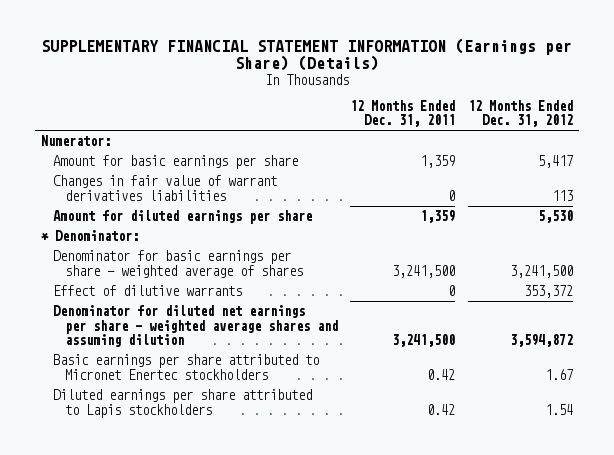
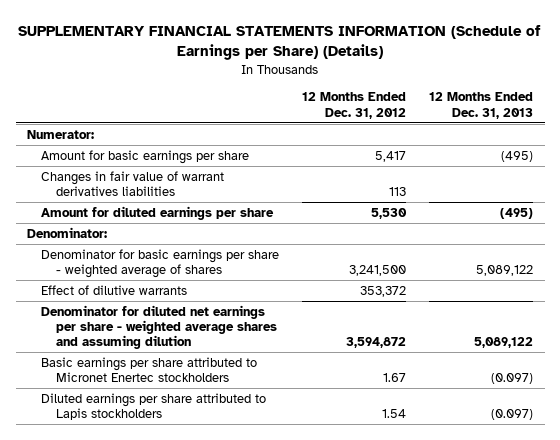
- SUPPLEMENTARY FINANCIAL STATEMENT INFORMATION (Earnings per Share) (Details)
+ SUPPLEMENTARY FINANCIAL STATEMENTS INFORMATION (Schedule of Earnings per Share) (Details)
- | 12 Months Ended Dec. 31, 2011 | 12 Months Ended Dec. 31, 2012
+ | 12 Months Ended Dec. 31, 2012 | 12 Months Ended Dec. 31, 2013
- * Denominator:
+ Denominator:

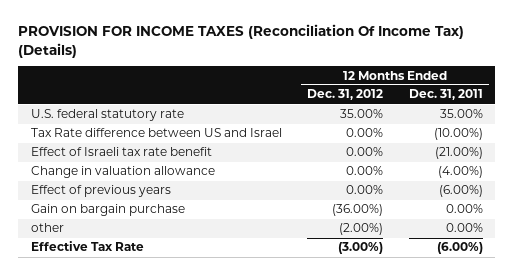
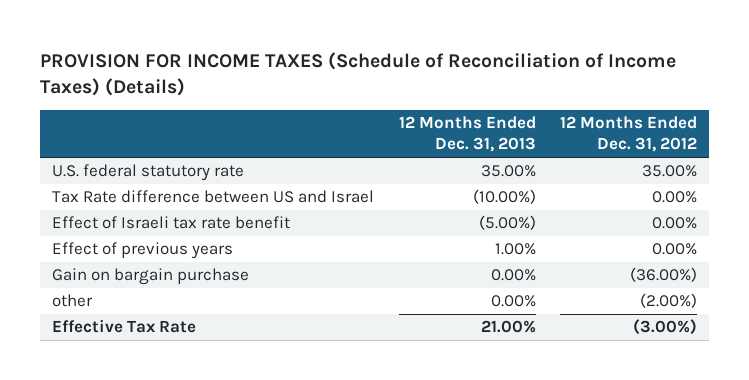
- PROVISION FOR INCOME TAXES (Reconciliation Of Income Tax) (Details)
+ PROVISION FOR INCOME TAXES (Schedule of Reconciliation of Income Taxes) (Details)
- | 12 Months Ended Dec. 31, 2012 | 12 Months Ended Dec. 31, 2011
+ | 12 Months Ended Dec. 31, 2013 | 12 Months Ended Dec. 31, 2012
- Change in valuation allowance | 0.00% | (4.00%)

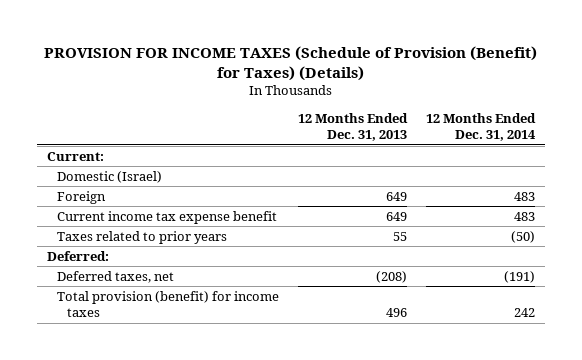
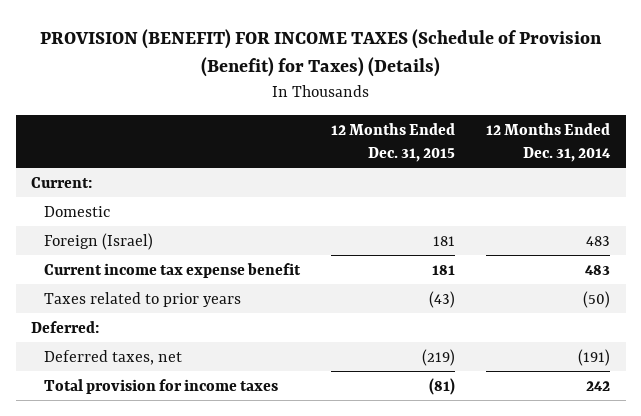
- PROVISION FOR INCOME TAXES (Schedule of Provision (Benefit) for Taxes) (Details)
+ PROVISION (BENEFIT) FOR INCOME TAXES (Schedule of Provision (Benefit) for Taxes) (Details)
- | 12 Months Ended Dec. 31, 2013 | 12 Months Ended Dec. 31, 2014
+ | 12 Months Ended Dec. 31, 2015 | 12 Months Ended Dec. 31, 2014
- Domestic (Israel)
- Foreign | 649 | 483
+ Domestic
+ Foreign (Israel) | 181 | 483
- Total provision (benefit) for income taxes | 496 | 242
+ Total provision for income taxes | (81) | 242

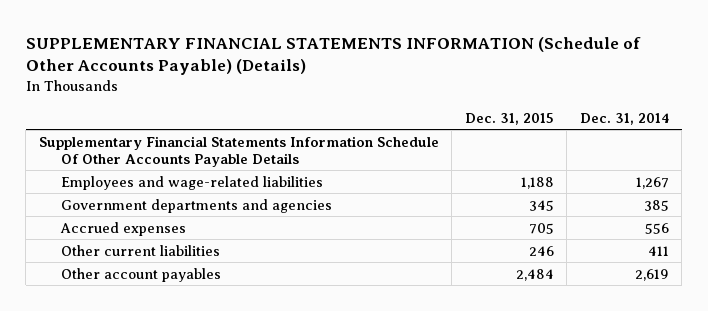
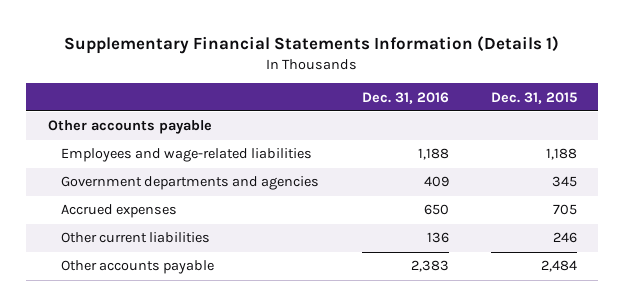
- SUPPLEMENTARY FINANCIAL STATEMENTS INFORMATION (Schedule of Other Accounts Payable) (Details)
+ Supplementary Financial Statements Information (Details 1)
- | Dec. 31, 2015 | Dec. 31, 2014
+ | Dec. 31, 2016 | Dec. 31, 2015
- Supplementary Financial Statements Information Schedule Of Other Accounts Payable Details
+ Other accounts payable
- Other account payables | 2,484 | 2,619
+ Other accounts payable | 2,383 | 2,484

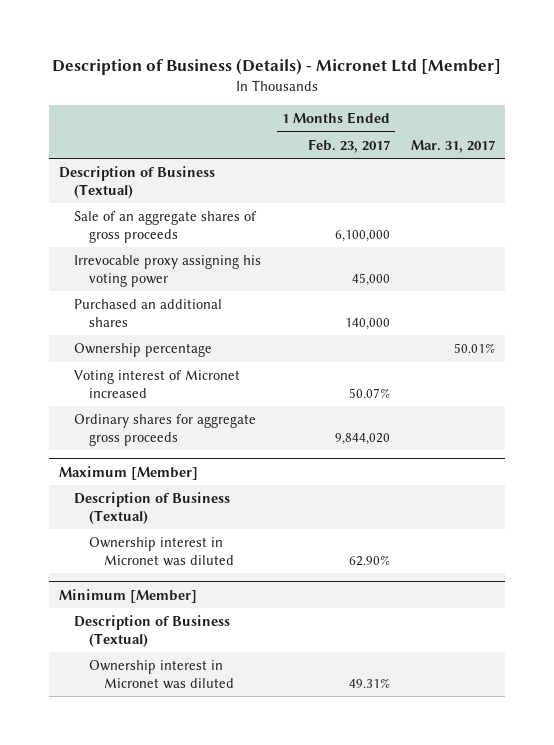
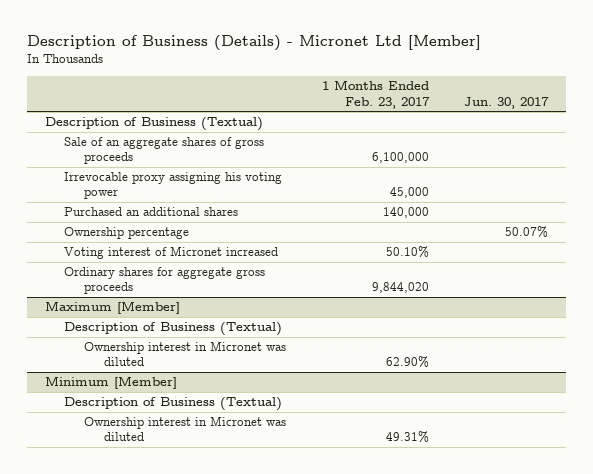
- | 1 Months Ended Feb. 23, 2017 | Mar. 31, 2017
+ | 1 Months Ended Feb. 23, 2017 | Jun. 30, 2017
- Voting interest of Micronet increased | 50.07% |
+ Voting interest of Micronet increased | 50.10% |

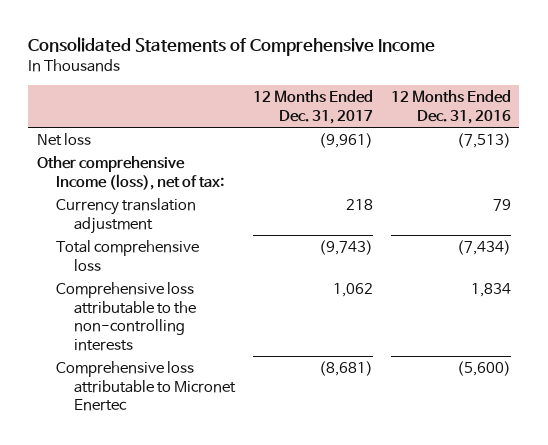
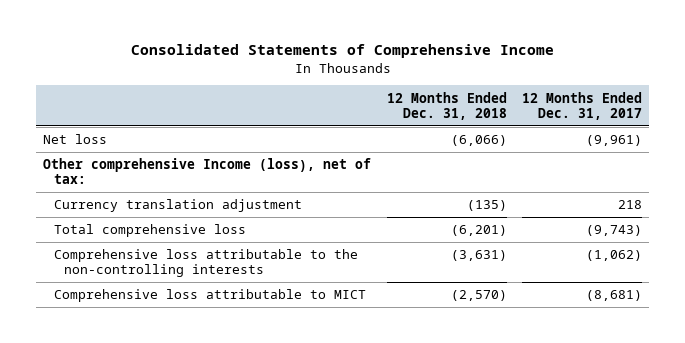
- | 12 Months Ended Dec. 31, 2017 | 12 Months Ended Dec. 31, 2016
+ | 12 Months Ended Dec. 31, 2018 | 12 Months Ended Dec. 31, 2017
- Comprehensive loss attributable to the non-controlling interests | 1,062 | 1,834
- Comprehensive loss attributable to Micronet Enertec | (8,681) | (5,600)
+ Comprehensive loss attributable to the non-controlling interests | (3,631) | (1,062)
+ Comprehensive loss attributable to MICT | (2,570) | (8,681)

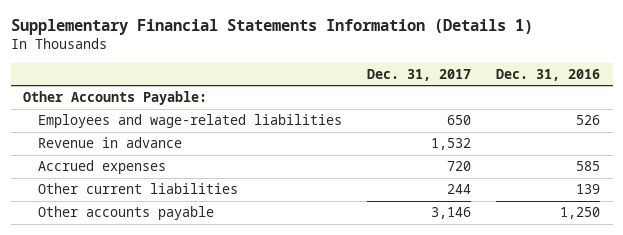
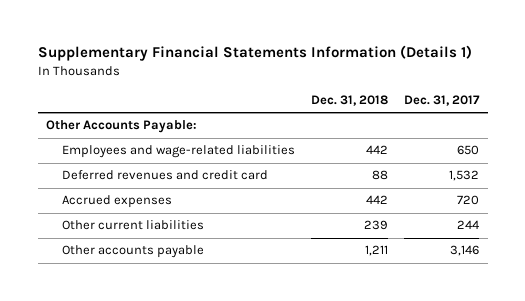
- | Dec. 31, 2017 | Dec. 31, 2016
+ | Dec. 31, 2018 | Dec. 31, 2017
- Revenue in advance | 1,532 |
+ Deferred revenues and credit card | 88 | 1,532

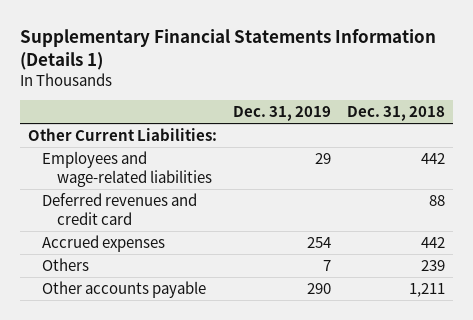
- | Dec. 31, 2018 | Dec. 31, 2017
+ | Dec. 31, 2019 | Dec. 31, 2018
- Other Accounts Payable:
+ Other Current Liabilities:
- Other current liabilities | 239 | 244
+ Others | 7 | 239

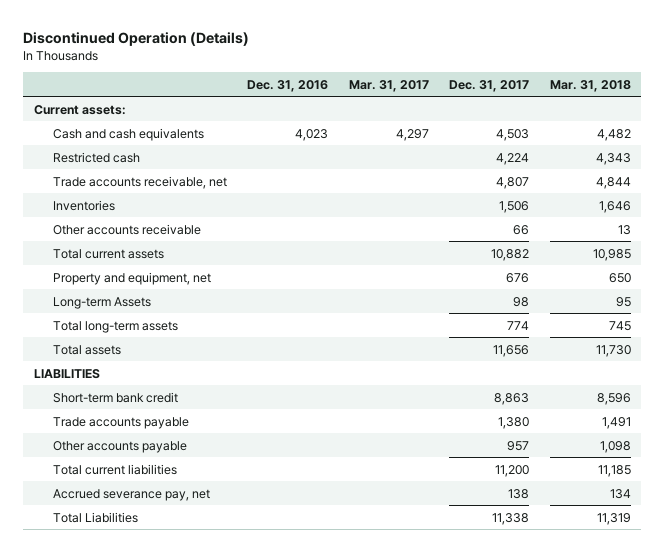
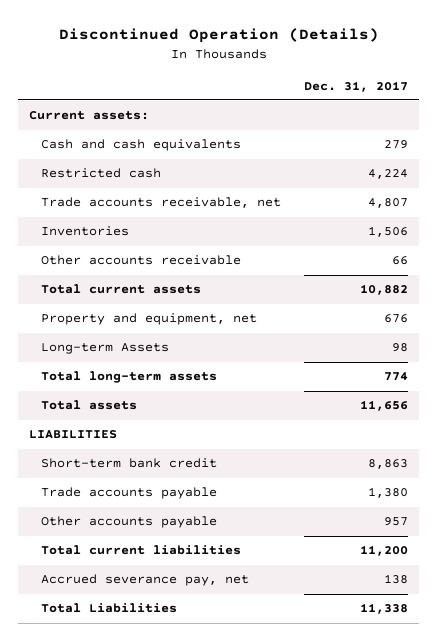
- | Dec. 31, 2016 | Mar. 31, 2017 | Dec. 31, 2017 | Mar. 31, 2018
+ | Dec. 31, 2017
- Cash and cash equivalents | 4,023 | 4,297 | 4,503 | 4,482
+ Cash and cash equivalents | 279

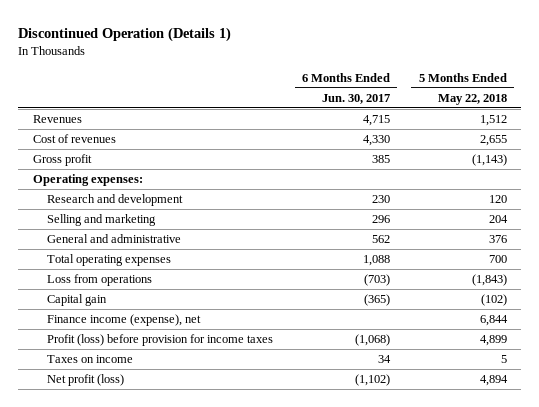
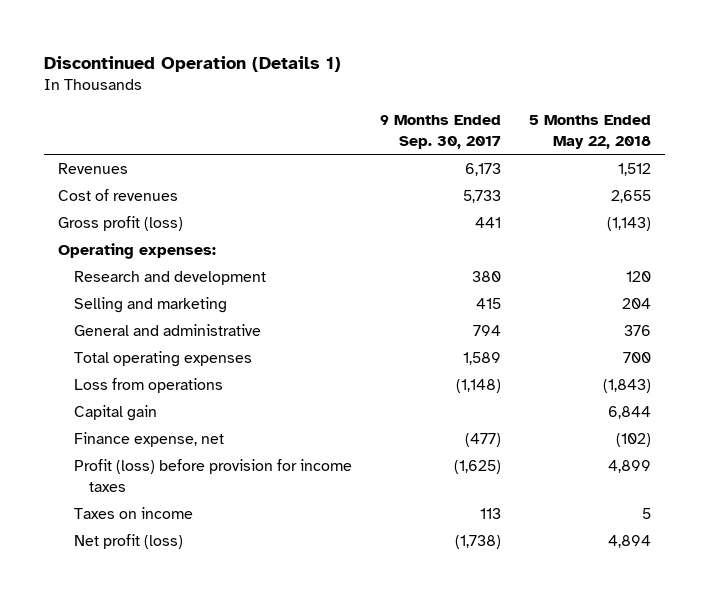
- | 6 Months Ended Jun. 30, 2017 | 5 Months Ended May 22, 2018
+ | 9 Months Ended Sep. 30, 2017 | 5 Months Ended May 22, 2018
- Gross profit | 385 | (1,143)
+ Gross profit (loss) | 441 | (1,143)
- Capital gain | (365) | (102)
- Finance income (expense), net | | 6,844
+ Capital gain | | 6,844
+ Finance expense, net | (477) | (102)

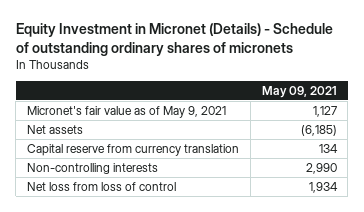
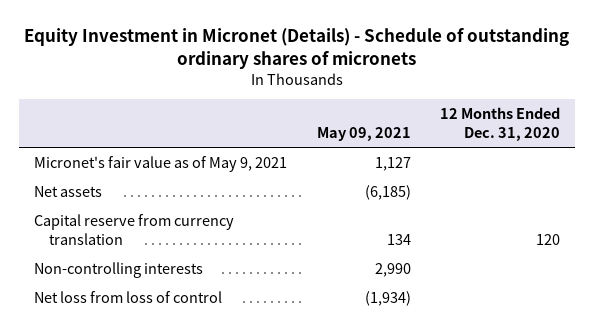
- | May 09, 2021
+ | May 09, 2021 | 12 Months Ended Dec. 31, 2020
- Net loss from loss of control | 1,934
+ Net loss from loss of control | (1,934) |

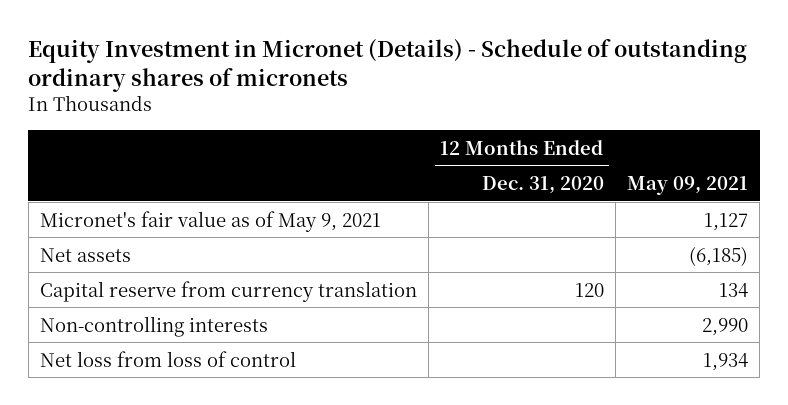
- | May 09, 2021 | 12 Months Ended Dec. 31, 2020
+ | 12 Months Ended Dec. 31, 2020 | May 09, 2021
- Net loss from loss of control | (1,934) |
+ Net loss from loss of control | | 1,934

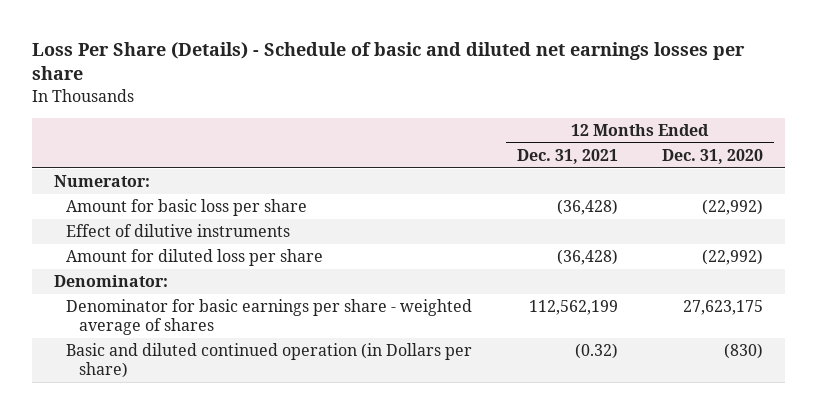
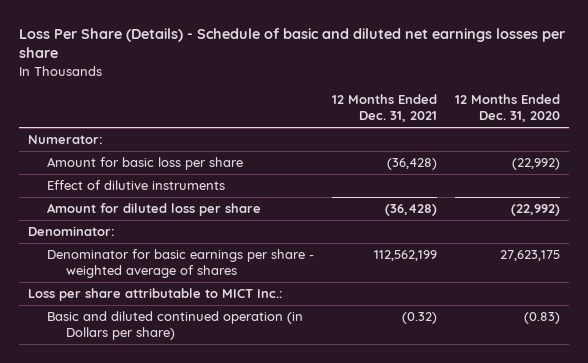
- Basic and diluted continued operation (in Dollars per share) | (0.32) | (830)
+ Loss per share attributable to MICT Inc.:
+ Basic and diluted continued operation (in Dollars per share) | (0.32) | (0.83)

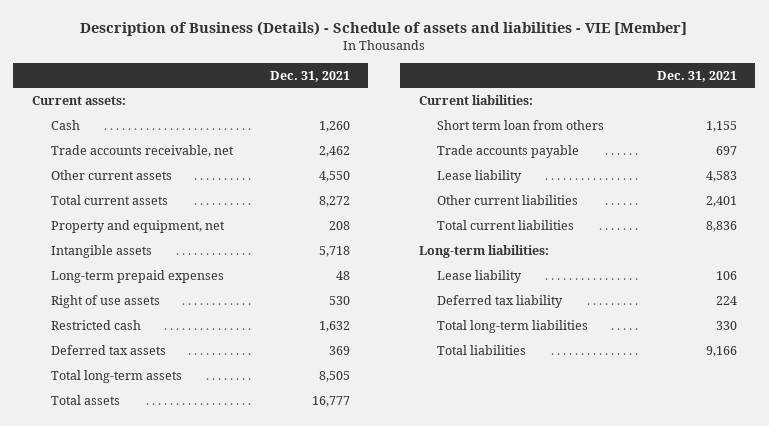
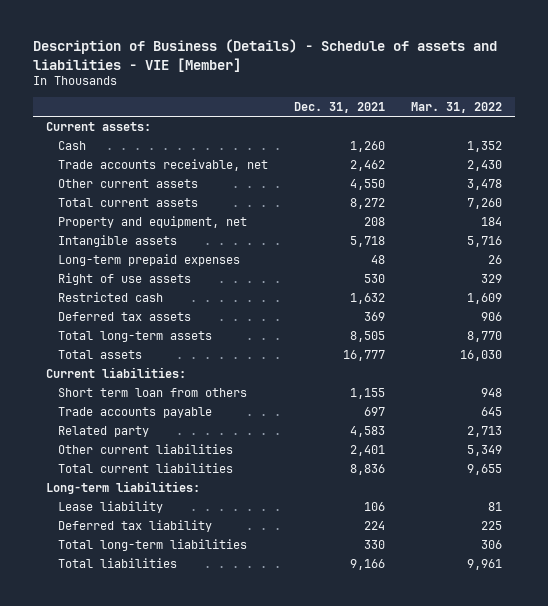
- | Dec. 31, 2021
+ | Dec. 31, 2021 | Mar. 31, 2022
- Lease liability | 4,583
+ Related party | 4,583 | 2,713

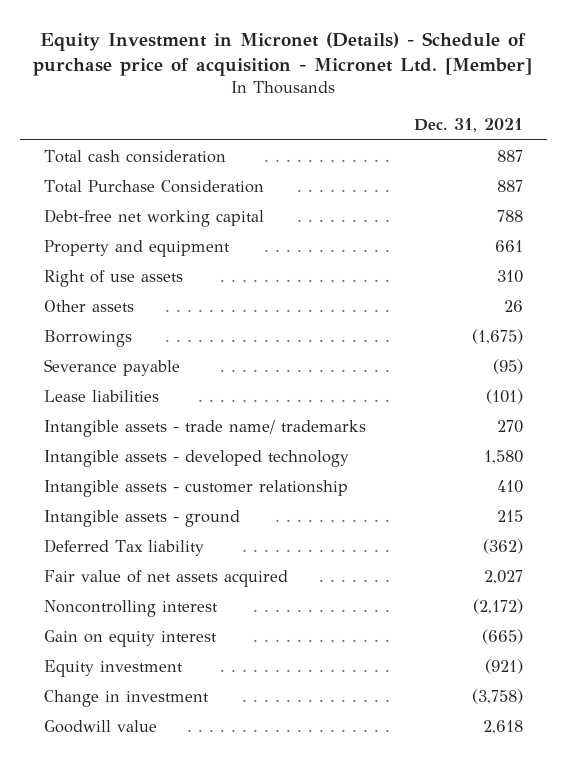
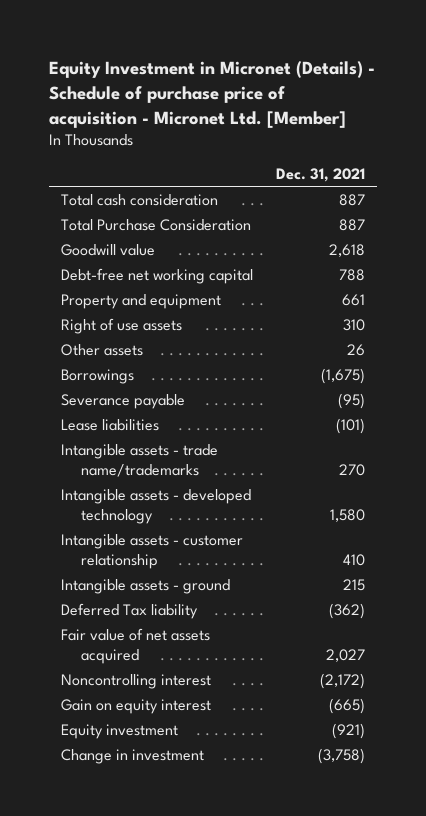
moved up: Goodwill value | 2,618
- Intangible assets - trade name/ trademarks | 270
+ Intangible assets - trade name/trademarks | 270

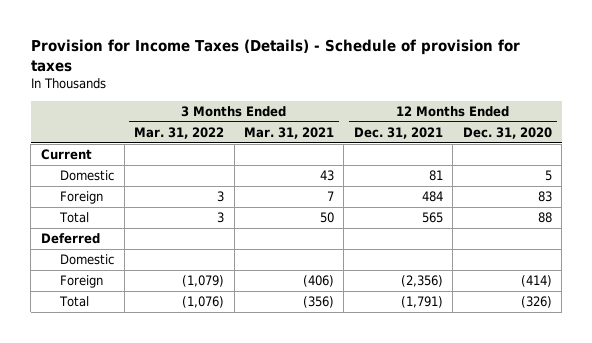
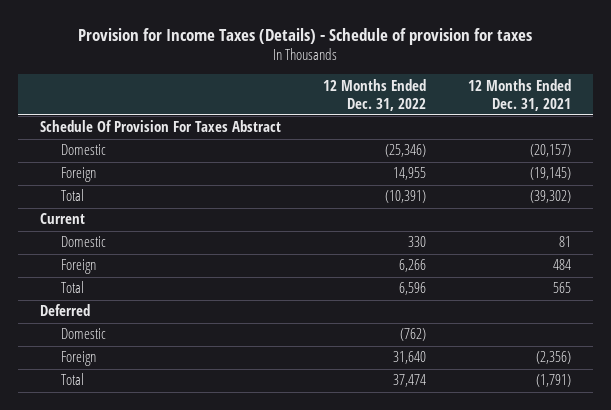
- | 3 Months Ended Mar. 31, 2022 | 3 Months Ended Mar. 31, 2021 | 12 Months Ended Dec. 31, 2021 | 12 Months Ended Dec. 31, 2020
+ | 12 Months Ended Dec. 31, 2022 | 12 Months Ended Dec. 31, 2021
+ Schedule Of Provision For Taxes Abstract
+ Domestic | (25,346) | (20,157)
+ Foreign | 14,955 | (19,145)
+ Total | (10,391) | (39,302)

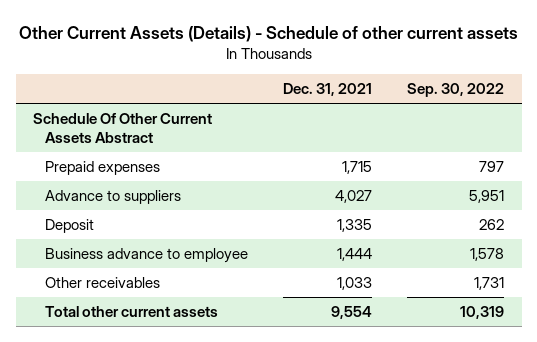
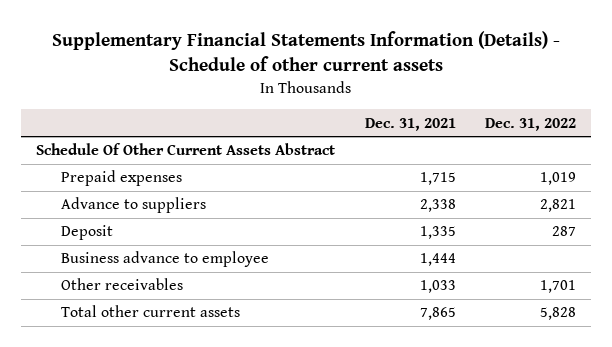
- Other Current Assets (Details) - Schedule of other current assets
+ Supplementary Financial Statements Information (Details) - Schedule of other current assets
- | Dec. 31, 2021 | Sep. 30, 2022
+ | Dec. 31, 2021 | Dec. 31, 2022
- Advance to suppliers | 4,027 | 5,951
+ Advance to suppliers | 2,338 | 2,821
- Total other current assets | 9,554 | 10,319
+ Total other current assets | 7,865 | 5,828

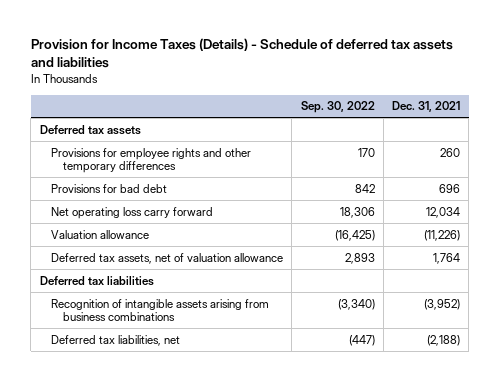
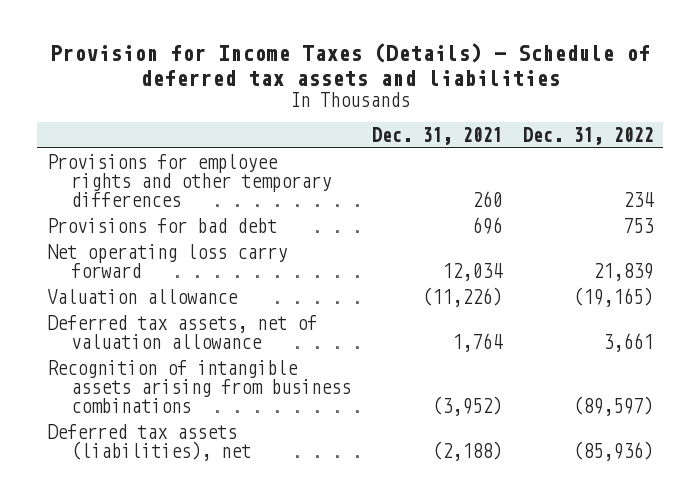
- | Sep. 30, 2022 | Dec. 31, 2021
+ | Dec. 31, 2021 | Dec. 31, 2022
- Deferred tax assets
- Deferred tax liabilities
- Deferred tax liabilities, net | (447) | (2,188)
+ Deferred tax assets (liabilities), net | (2,188) | (85,936)

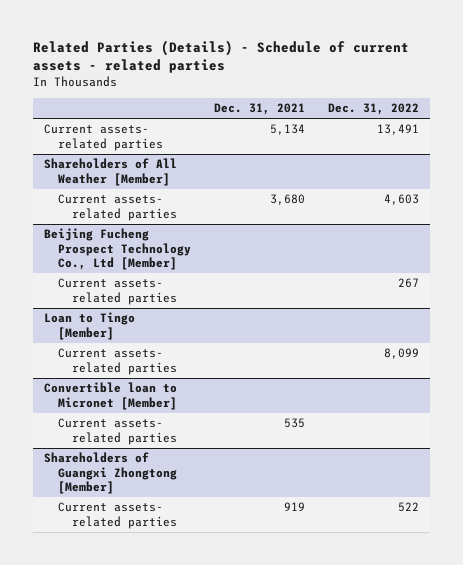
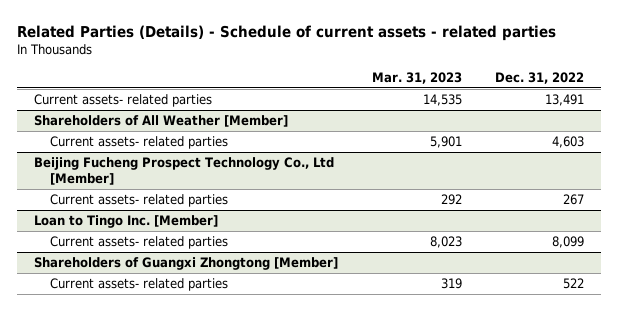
- | Dec. 31, 2021 | Dec. 31, 2022
+ | Mar. 31, 2023 | Dec. 31, 2022
- Loan to Tingo [Member]
+ Loan to Tingo Inc. [Member]
- Convertible loan to Micronet [Member]
- Current assets- related parties | 535 |

